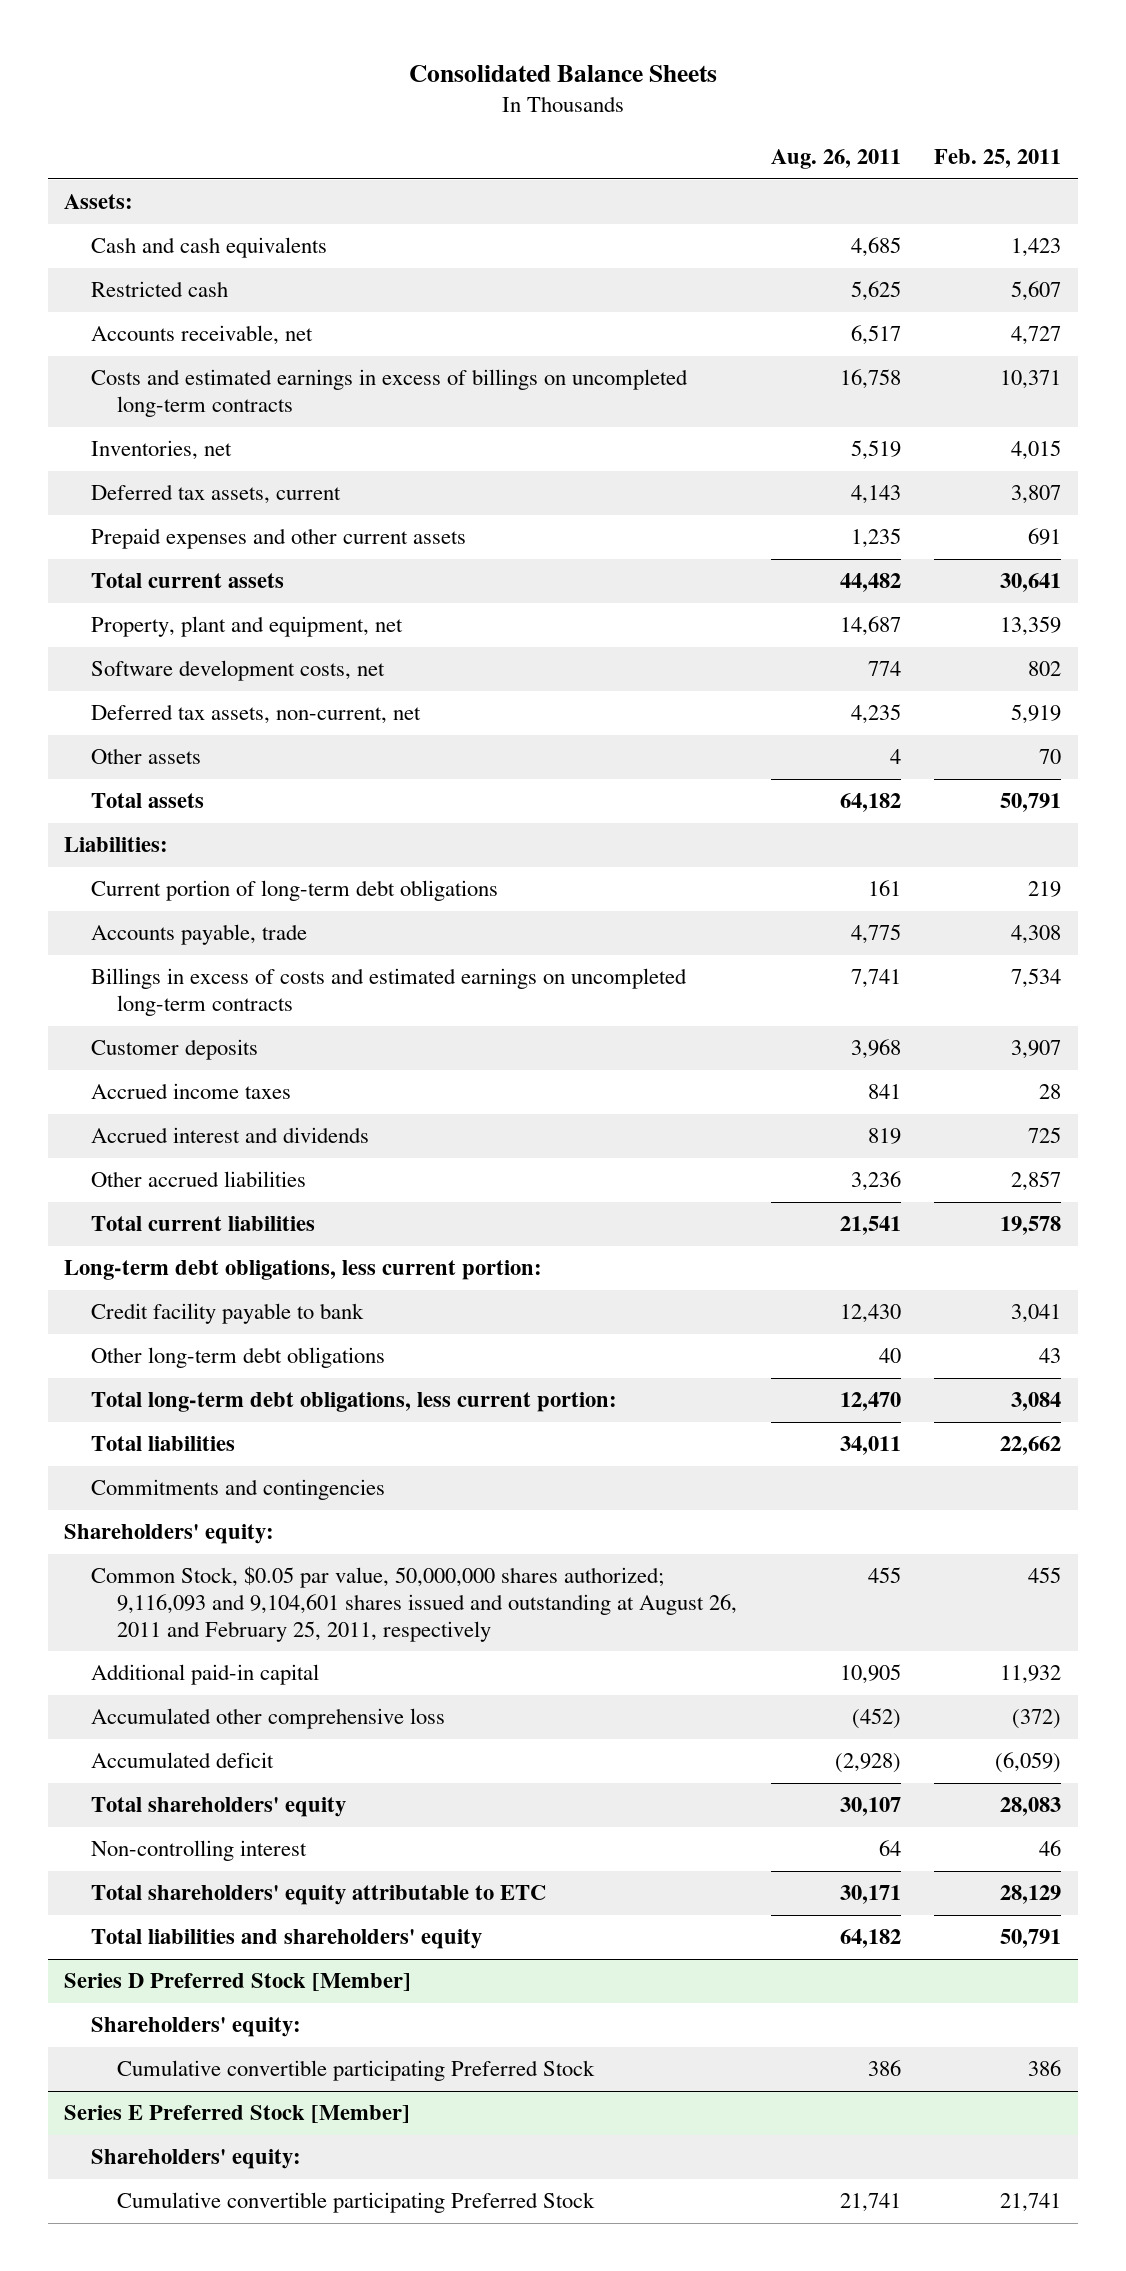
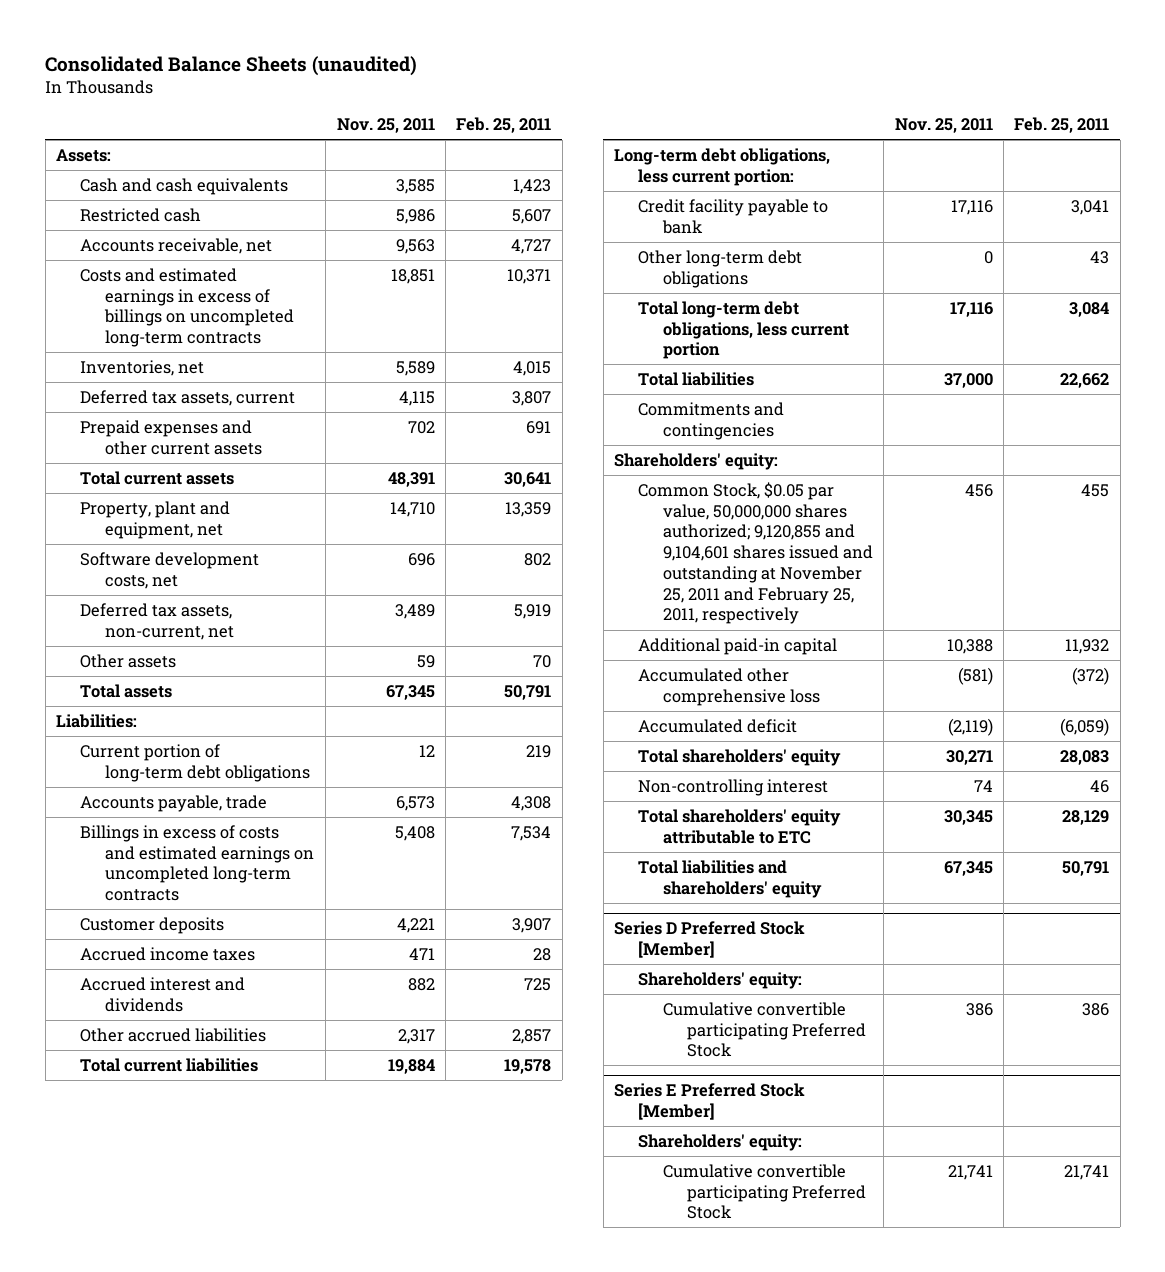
- Consolidated Balance Sheets
+ Consolidated Balance Sheets (unaudited)
- | Aug. 26, 2011 | Feb. 25, 2011
+ | Nov. 25, 2011 | Feb. 25, 2011
- Total long-term debt obligations, less current portion: | 12,470 | 3,084
+ Total long-term debt obligations, less current portion | 17,116 | 3,084
- Common Stock, $0.05 par value, 50,000,000 shares authorized; 9,116,093 and 9,104,601 shares issued and outstanding at August 26, 2011 and February 25, 2011, respectively | 455 | 455
+ Common Stock, $0.05 par value, 50,000,000 shares authorized; 9,120,855 and 9,104,601 shares issued and outstanding at November 25, 2011 and February 25, 2011, respectively | 456 | 455

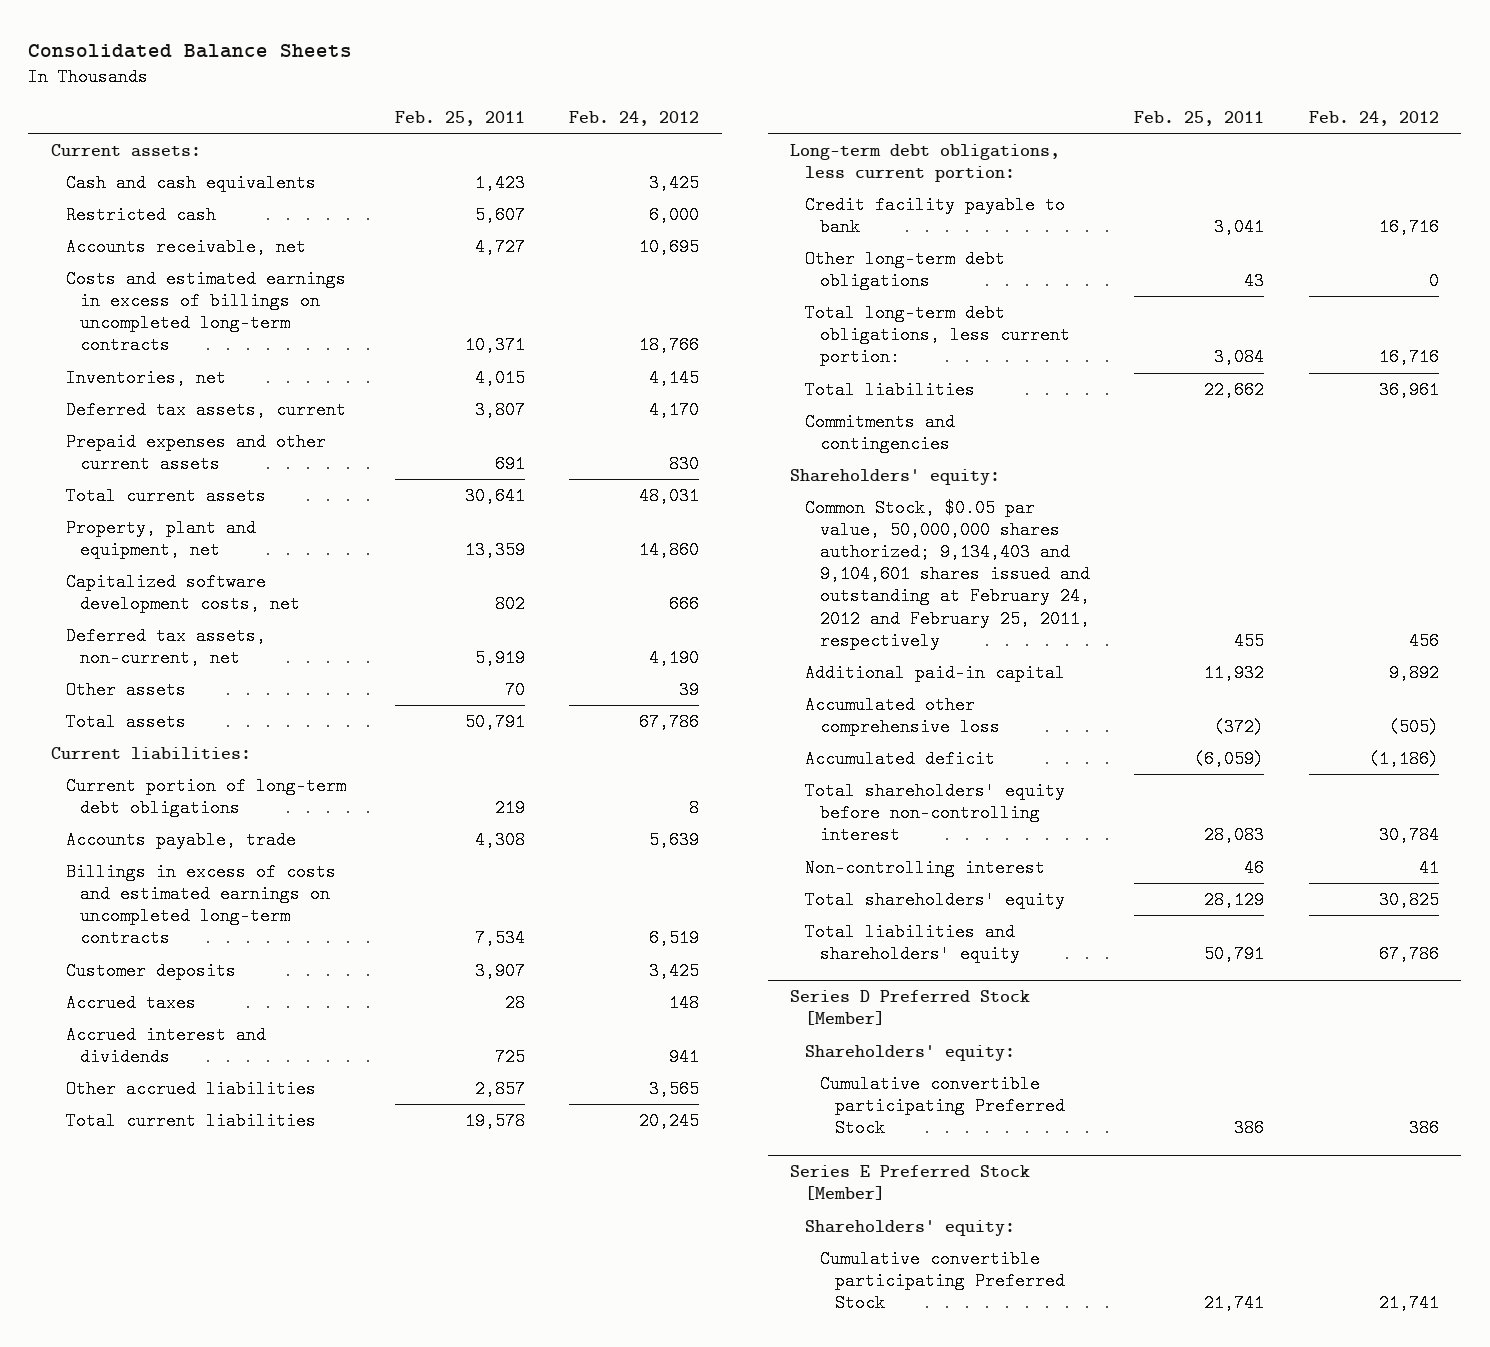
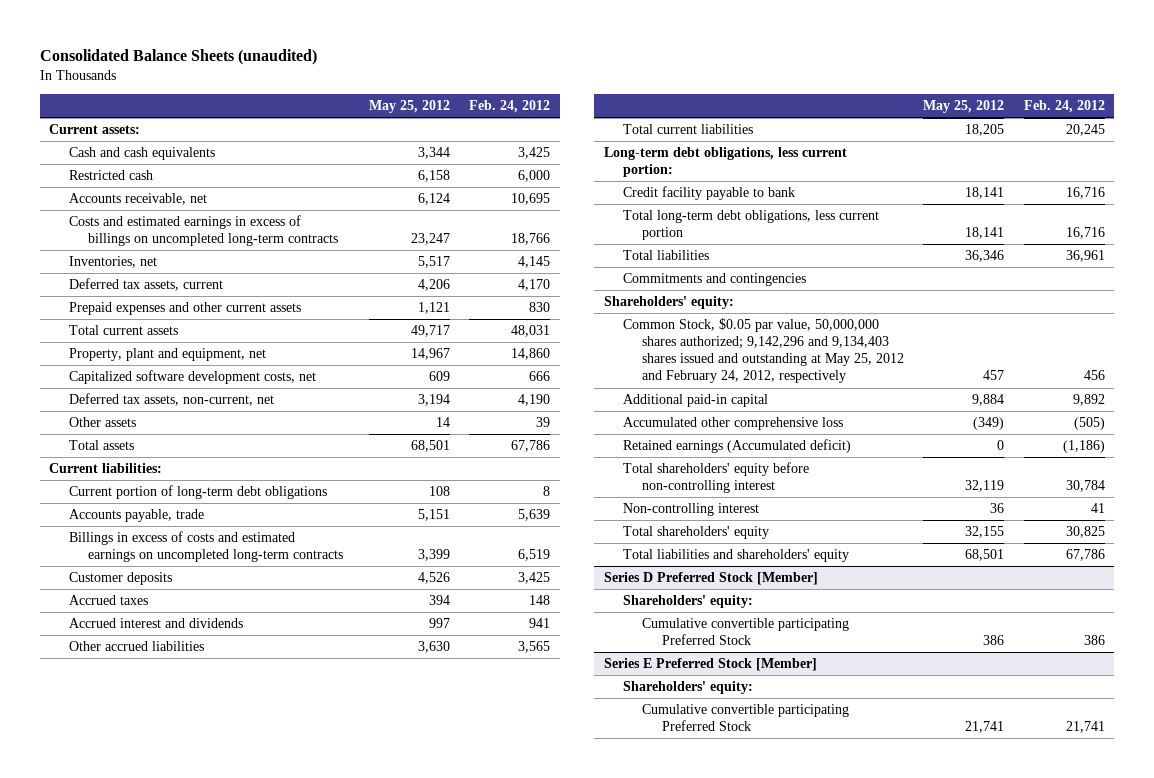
- Consolidated Balance Sheets
+ Consolidated Balance Sheets (unaudited)
- | Feb. 25, 2011 | Feb. 24, 2012
+ | May 25, 2012 | Feb. 24, 2012
- Other long-term debt obligations | 43 | 0
- Total long-term debt obligations, less current portion: | 3,084 | 16,716
+ Total long-term debt obligations, less current portion | 18,141 | 16,716
- Common Stock, $0.05 par value, 50,000,000 shares authorized; 9,134,403 and 9,104,601 shares issued and outstanding at February 24, 2012 and February 25, 2011, respectively | 455 | 456
+ Common Stock, $0.05 par value, 50,000,000 shares authorized; 9,142,296 and 9,134,403 shares issued and outstanding at May 25, 2012 and February 24, 2012, respectively | 457 | 456
- Accumulated deficit | (6,059) | (1,186)
+ Retained earnings (Accumulated deficit) | 0 | (1,186)

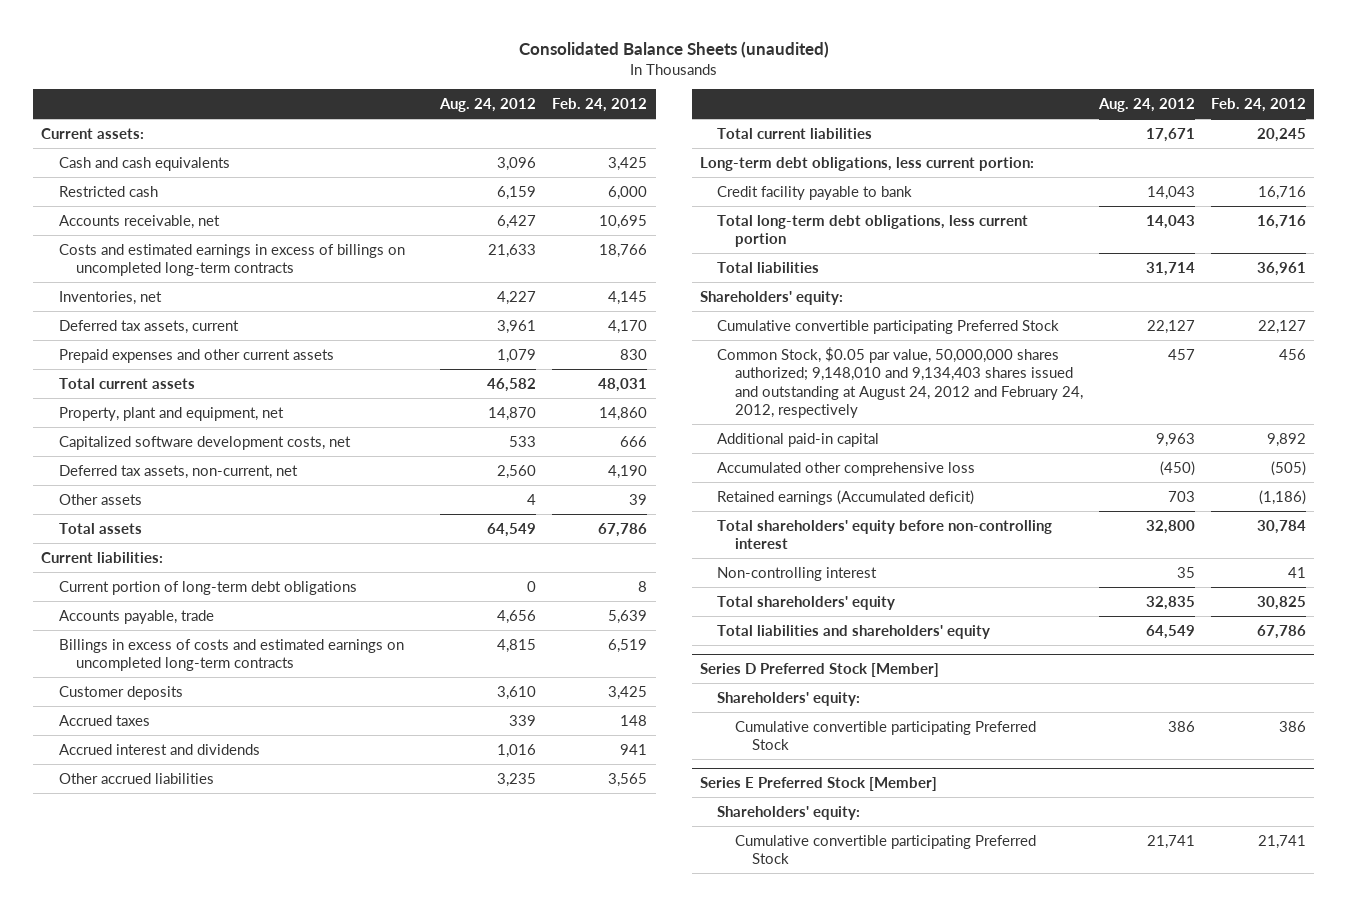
- | May 25, 2012 | Feb. 24, 2012
+ | Aug. 24, 2012 | Feb. 24, 2012
- Commitments and contingencies
- Common Stock, $0.05 par value, 50,000,000 shares authorized; 9,142,296 and 9,134,403 shares issued and outstanding at May 25, 2012 and February 24, 2012, respectively | 457 | 456
+ Cumulative convertible participating Preferred Stock | 22,127 | 22,127
+ Common Stock, $0.05 par value, 50,000,000 shares authorized; 9,148,010 and 9,134,403 shares issued and outstanding at August 24, 2012 and February 24, 2012, respectively | 457 | 456

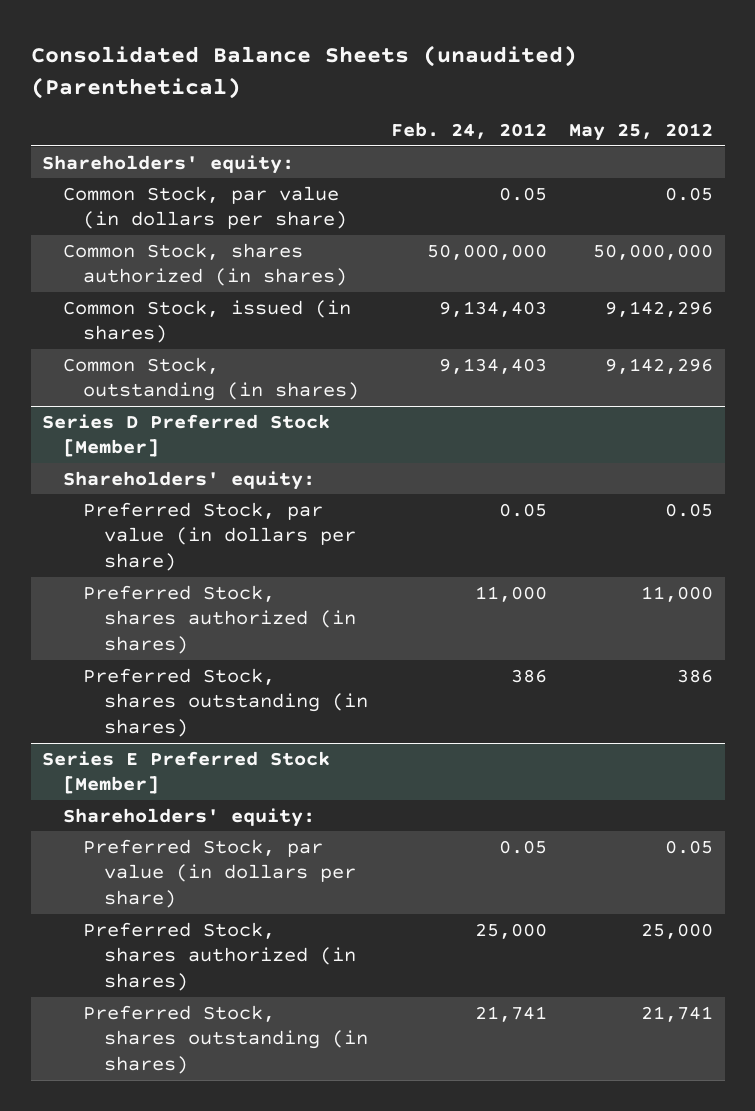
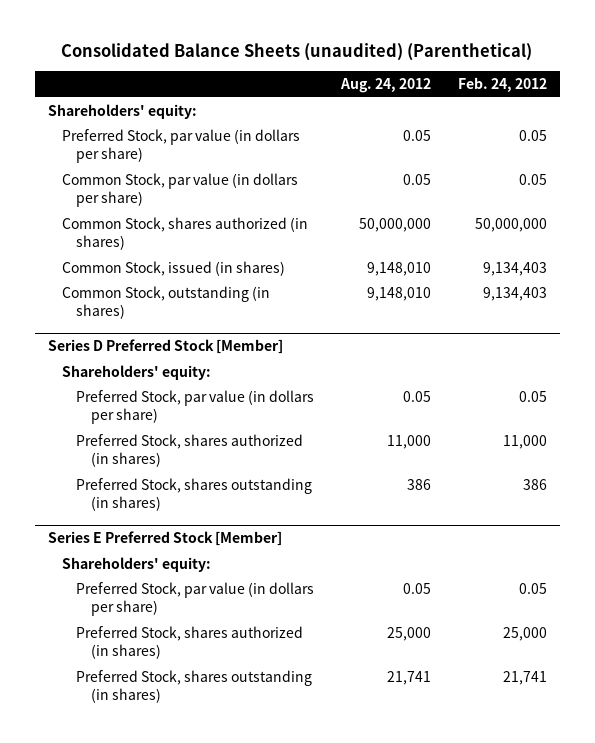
- | Feb. 24, 2012 | May 25, 2012
+ | Aug. 24, 2012 | Feb. 24, 2012
+ Preferred Stock, par value (in dollars per share) | 0.05 | 0.05

